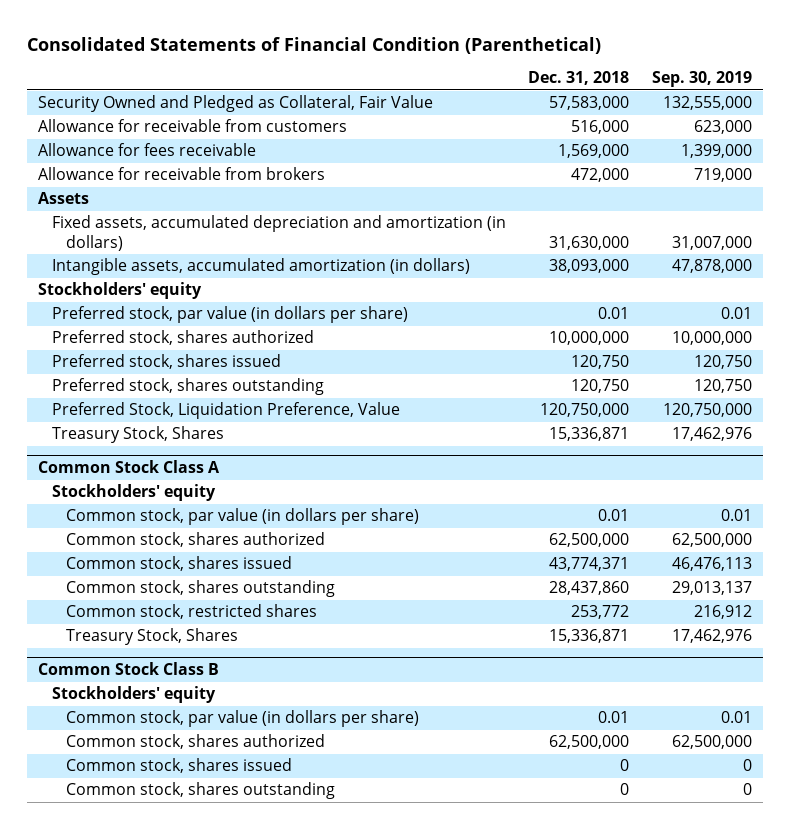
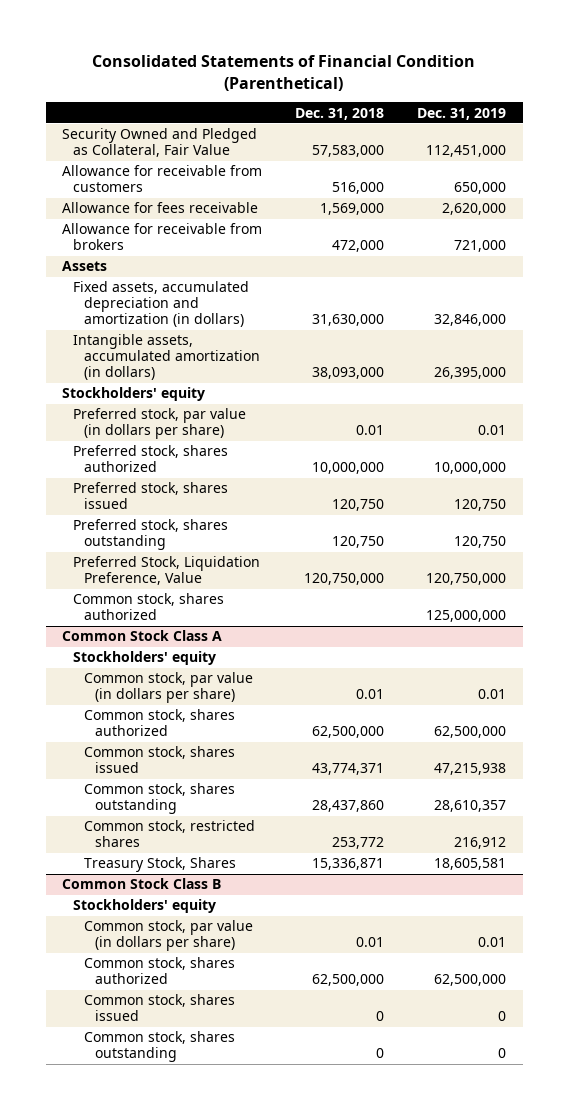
- | Dec. 31, 2018 | Sep. 30, 2019
+ | Dec. 31, 2018 | Dec. 31, 2019
- Treasury Stock, Shares | 15,336,871 | 17,462,976
+ Common stock, shares authorized | | 125,000,000

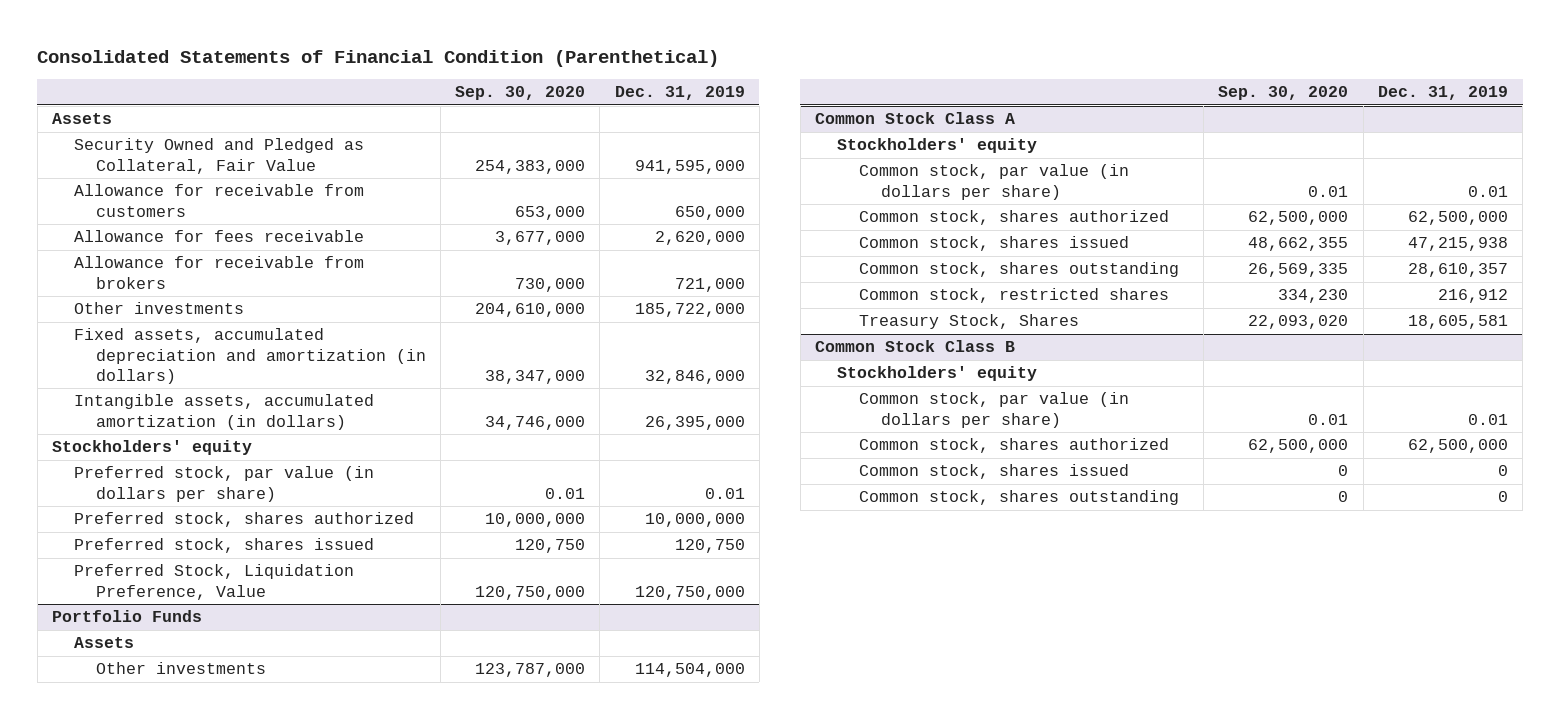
- | Dec. 31, 2018 | Dec. 31, 2019
+ | Sep. 30, 2020 | Dec. 31, 2019
- Security Owned and Pledged as Collateral, Fair Value | 57,583,000 | 112,451,000
moved up: Assets
+ Security Owned and Pledged as Collateral, Fair Value | 254,383,000 | 941,595,000
+ Other investments | 204,610,000 | 185,722,000
- Preferred stock, shares outstanding | 120,750 | 120,750
- Common stock, shares authorized | | 125,000,000
+ Portfolio Funds
+ Assets
+ Other investments | 123,787,000 | 114,504,000

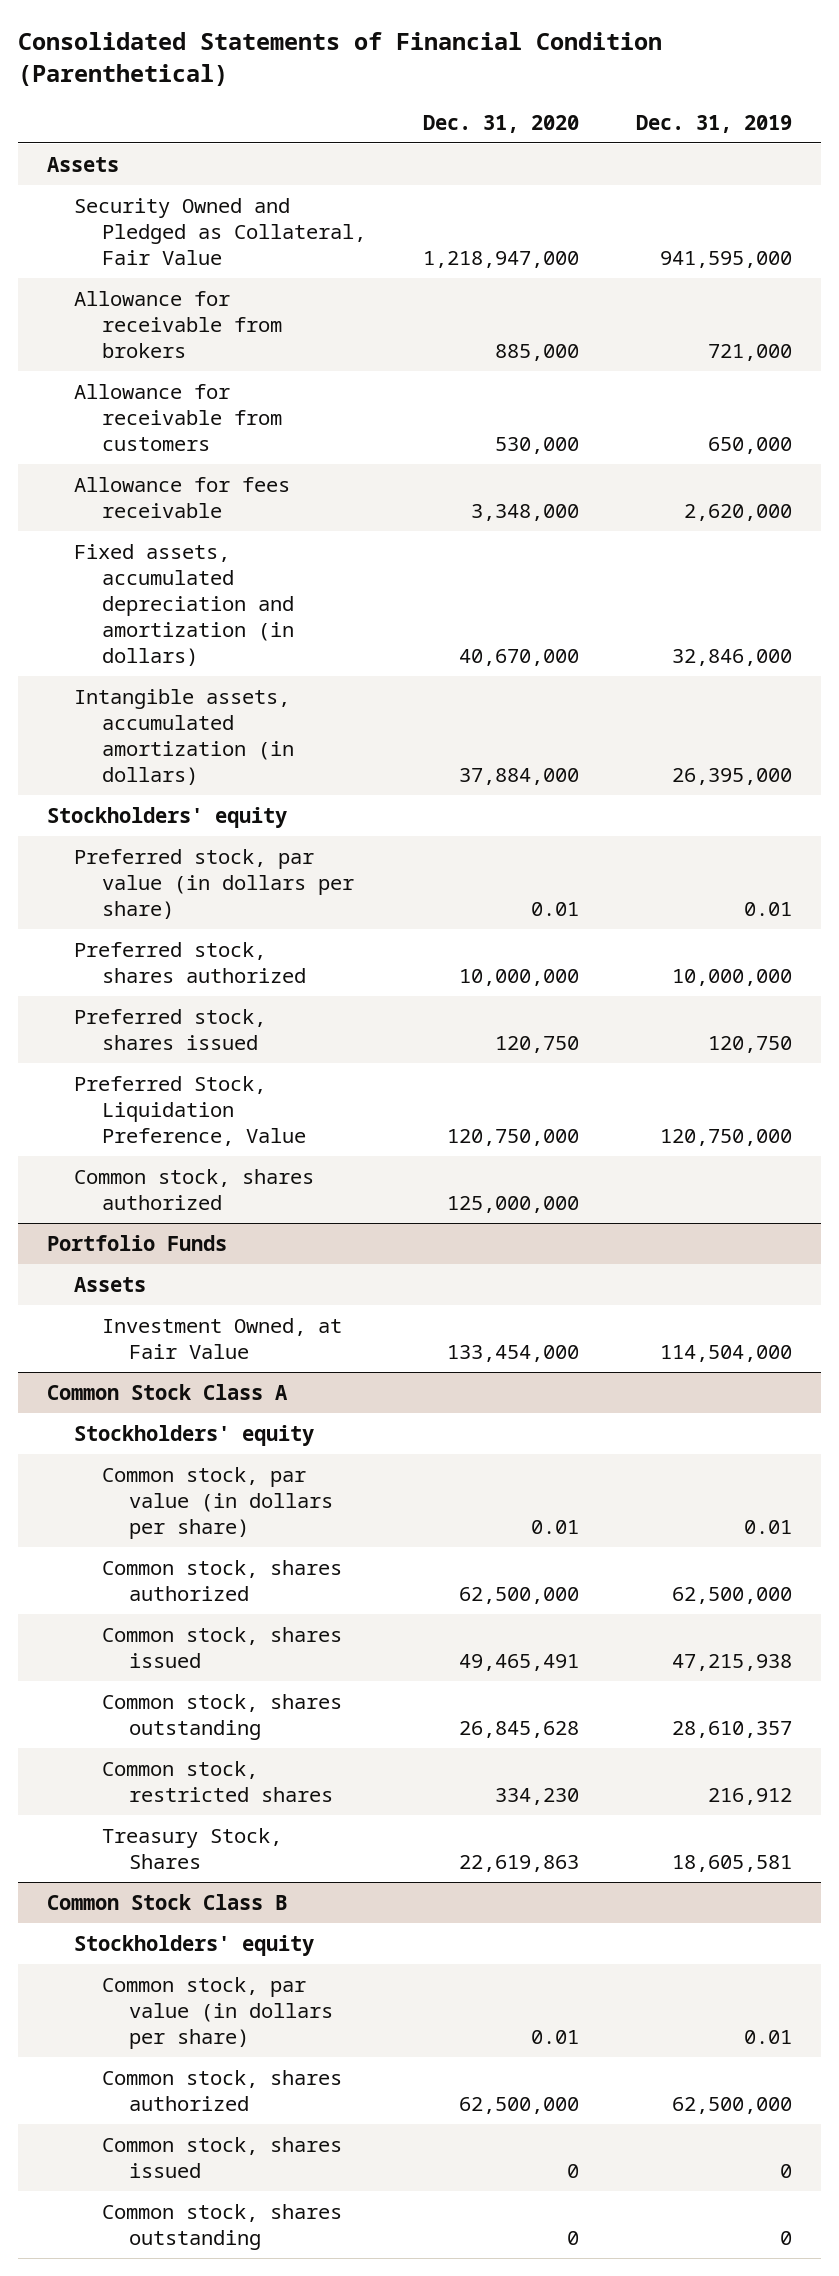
- | Sep. 30, 2020 | Dec. 31, 2019
+ | Dec. 31, 2020 | Dec. 31, 2019
moved up: Allowance for receivable from brokers | 885,000 | 721,000
- Other investments | 204,610,000 | 185,722,000
+ Common stock, shares authorized | 125,000,000 |
@ Portfolio Funds
- Other investments | 123,787,000 | 114,504,000
+ Investment Owned, at Fair Value | 133,454,000 | 114,504,000

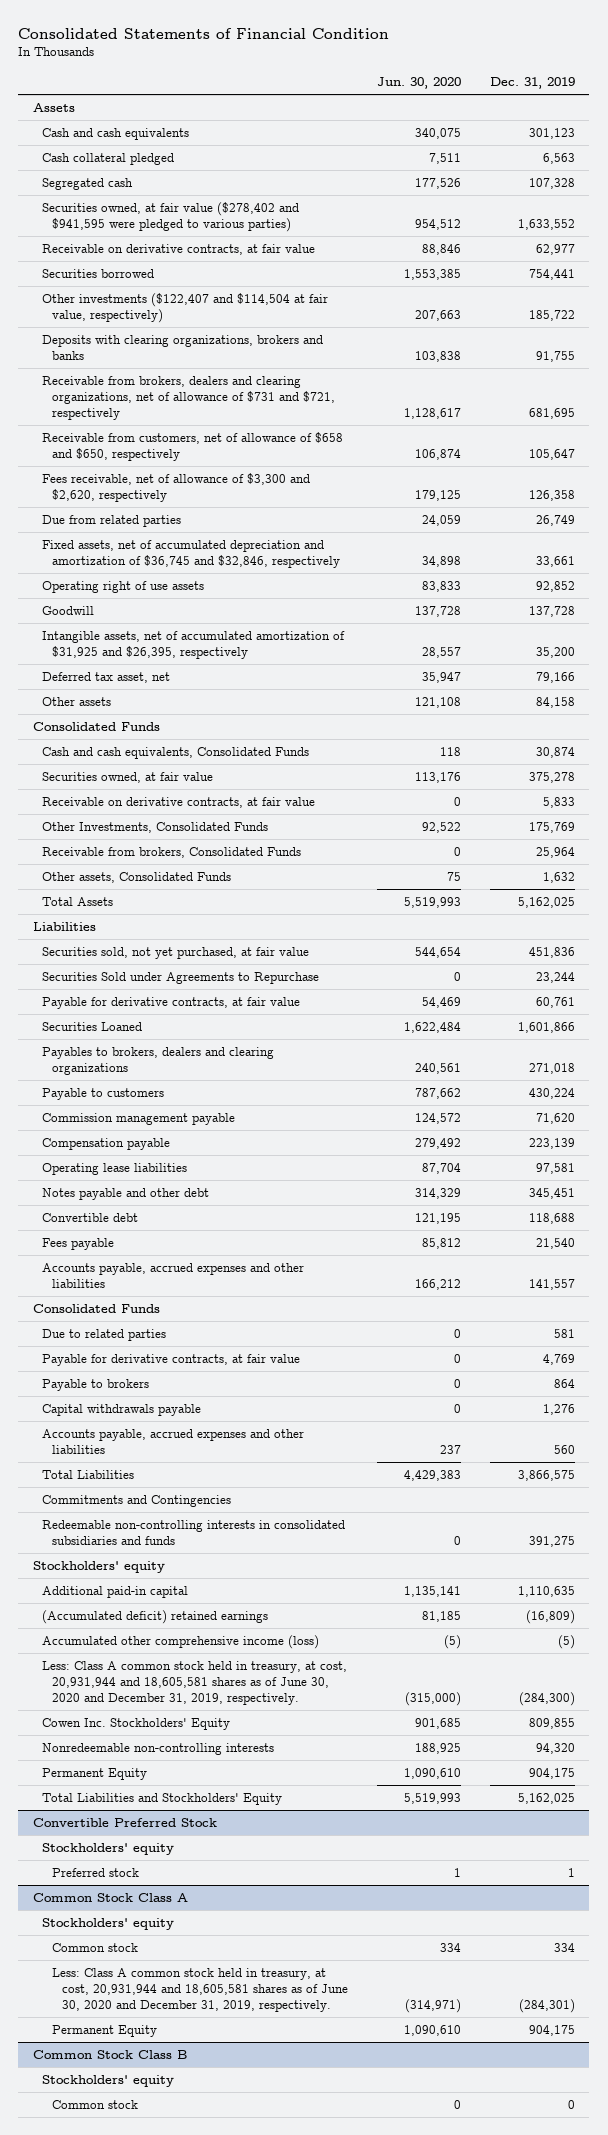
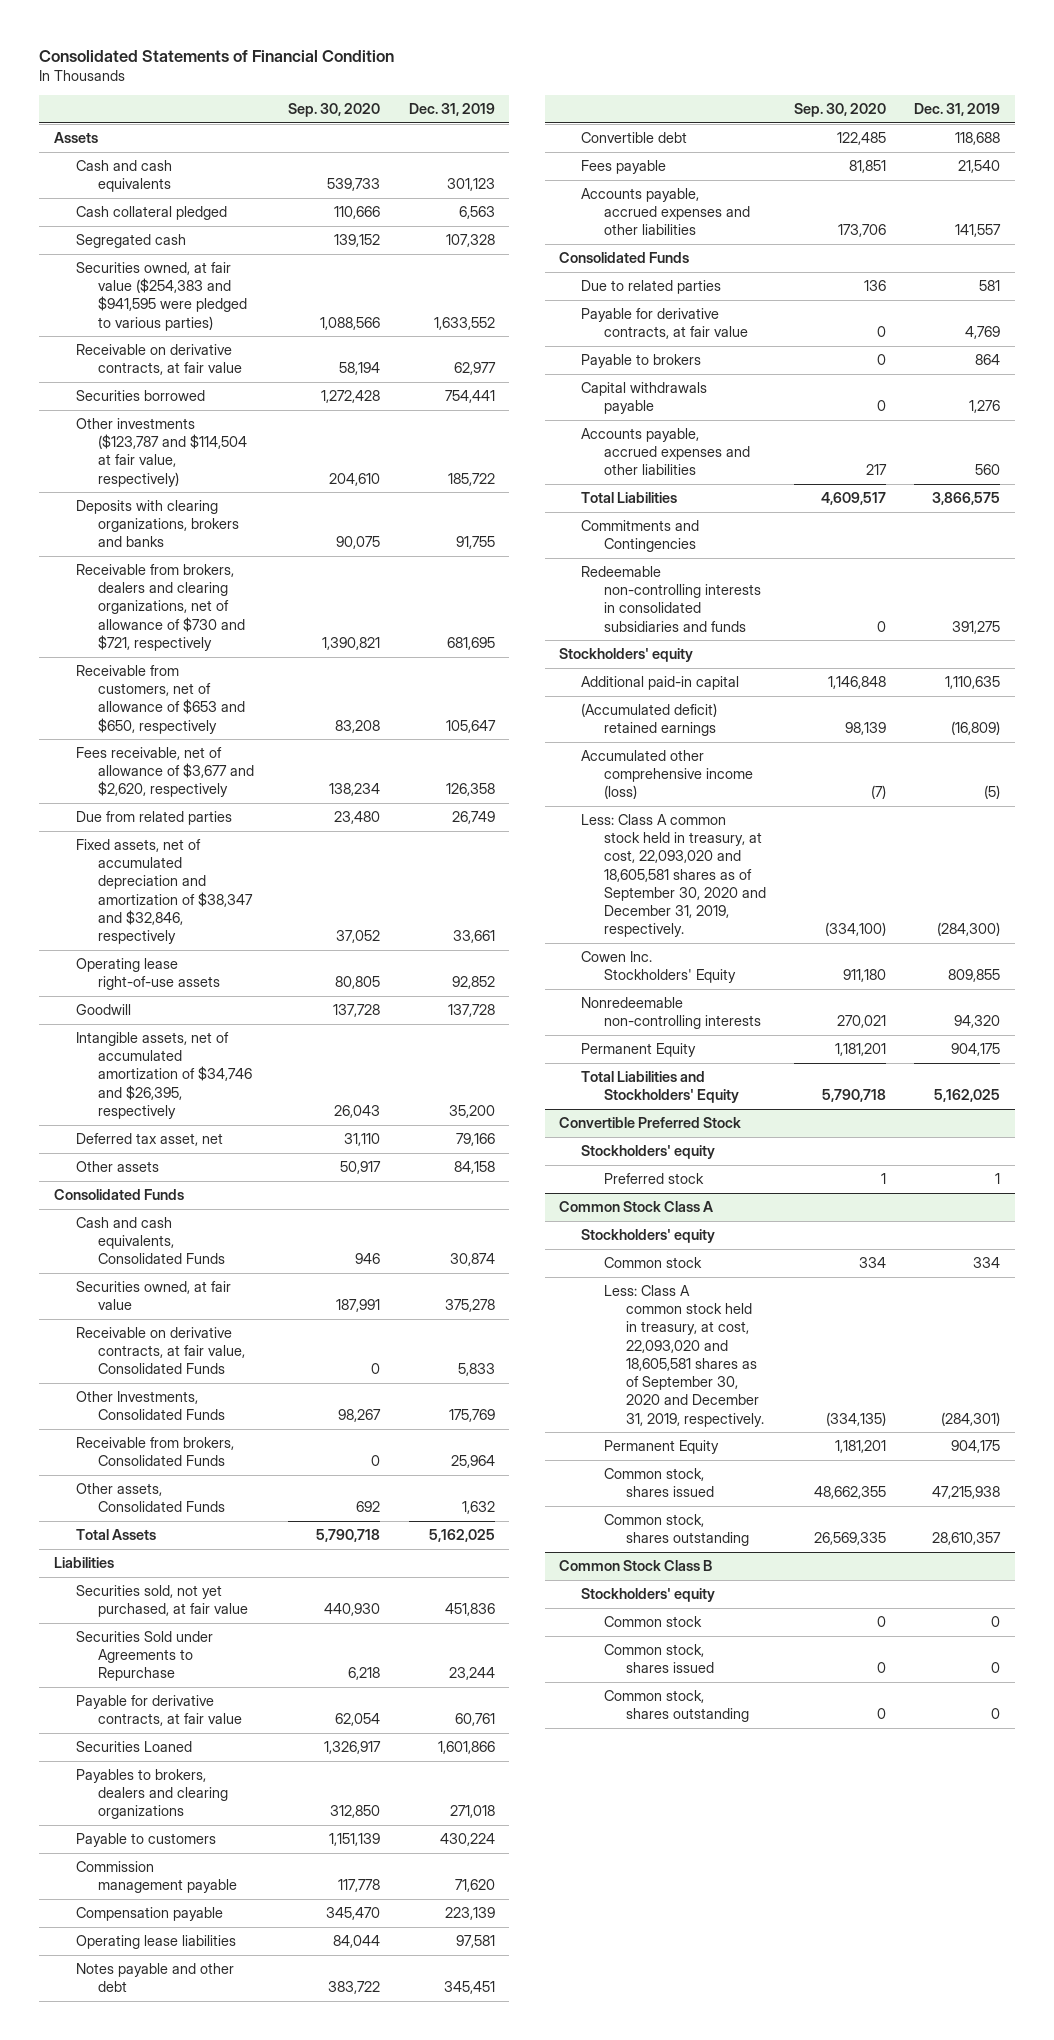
- | Jun. 30, 2020 | Dec. 31, 2019
+ | Sep. 30, 2020 | Dec. 31, 2019
- Securities owned, at fair value ($278,402 and $941,595 were pledged to various parties) | 954,512 | 1,633,552
+ Securities owned, at fair value ($254,383 and $941,595 were pledged to various parties) | 1,088,566 | 1,633,552
- Other investments ($122,407 and $114,504 at fair value, respectively) | 207,663 | 185,722
+ Other investments ($123,787 and $114,504 at fair value, respectively) | 204,610 | 185,722
- Receivable from brokers, dealers and clearing organizations, net of allowance of $731 and $721, respectively | 1,128,617 | 681,695
- Receivable from customers, net of allowance of $658 and $650, respectively | 106,874 | 105,647
- Fees receivable, net of allowance of $3,300 and $2,620, respectively | 179,125 | 126,358
+ Receivable from brokers, dealers and clearing organizations, net of allowance of $730 and $721, respectively | 1,390,821 | 681,695
+ Receivable from customers, net of allowance of $653 and $650, respectively | 83,208 | 105,647
+ Fees receivable, net of allowance of $3,677 and $2,620, respectively | 138,234 | 126,358
- Fixed assets, net of accumulated depreciation and amortization of $36,745 and $32,846, respectively | 34,898 | 33,661
- Operating right of use assets | 83,833 | 92,852
+ Fixed assets, net of accumulated depreciation and amortization of $38,347 and $32,846, respectively | 37,052 | 33,661
+ Operating lease right-of-use assets | 80,805 | 92,852
- Intangible assets, net of accumulated amortization of $31,925 and $26,395, respectively | 28,557 | 35,200
+ Intangible assets, net of accumulated amortization of $34,746 and $26,395, respectively | 26,043 | 35,200
- Receivable on derivative contracts, at fair value | 0 | 5,833
+ Receivable on derivative contracts, at fair value, Consolidated Funds | 0 | 5,833
- Less: Class A common stock held in treasury, at cost, 20,931,944 and 18,605,581 shares as of June 30, 2020 and December 31, 2019, respectively. | (315,000) | (284,300)
+ Less: Class A common stock held in treasury, at cost, 22,093,020 and 18,605,581 shares as of September 30, 2020 and December 31, 2019, respectively. | (334,100) | (284,300)
@ Common Stock Class A
- Less: Class A common stock held in treasury, at cost, 20,931,944 and 18,605,581 shares as of June 30, 2020 and December 31, 2019, respectively. | (314,971) | (284,301)
+ Less: Class A common stock held in treasury, at cost, 22,093,020 and 18,605,581 shares as of September 30, 2020 and December 31, 2019, respectively. | (334,135) | (284,301)
+ Common stock, shares issued | 48,662,355 | 47,215,938
+ Common stock, shares outstanding | 26,569,335 | 28,610,357
@ Common Stock Class B
+ Common stock, shares issued | 0 | 0
+ Common stock, shares outstanding | 0 | 0

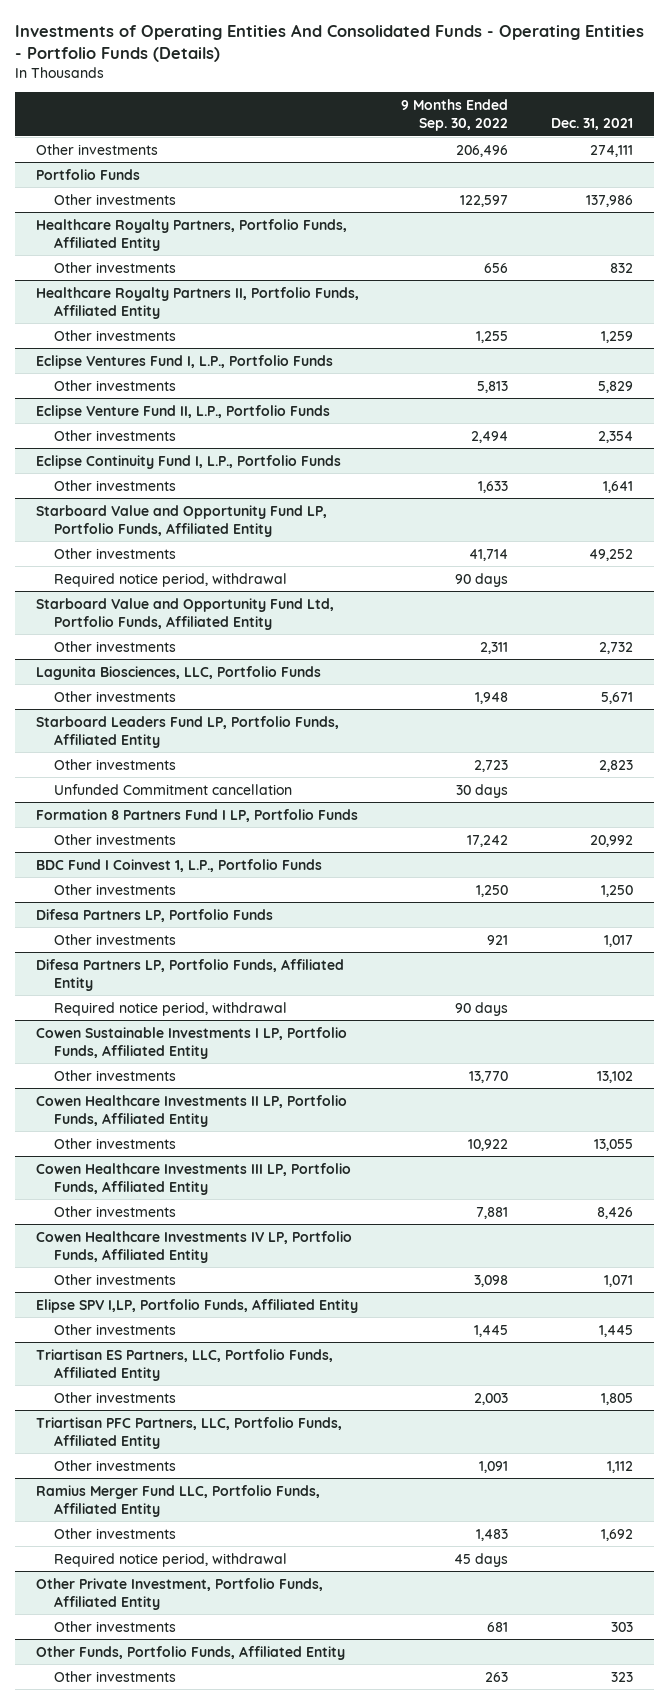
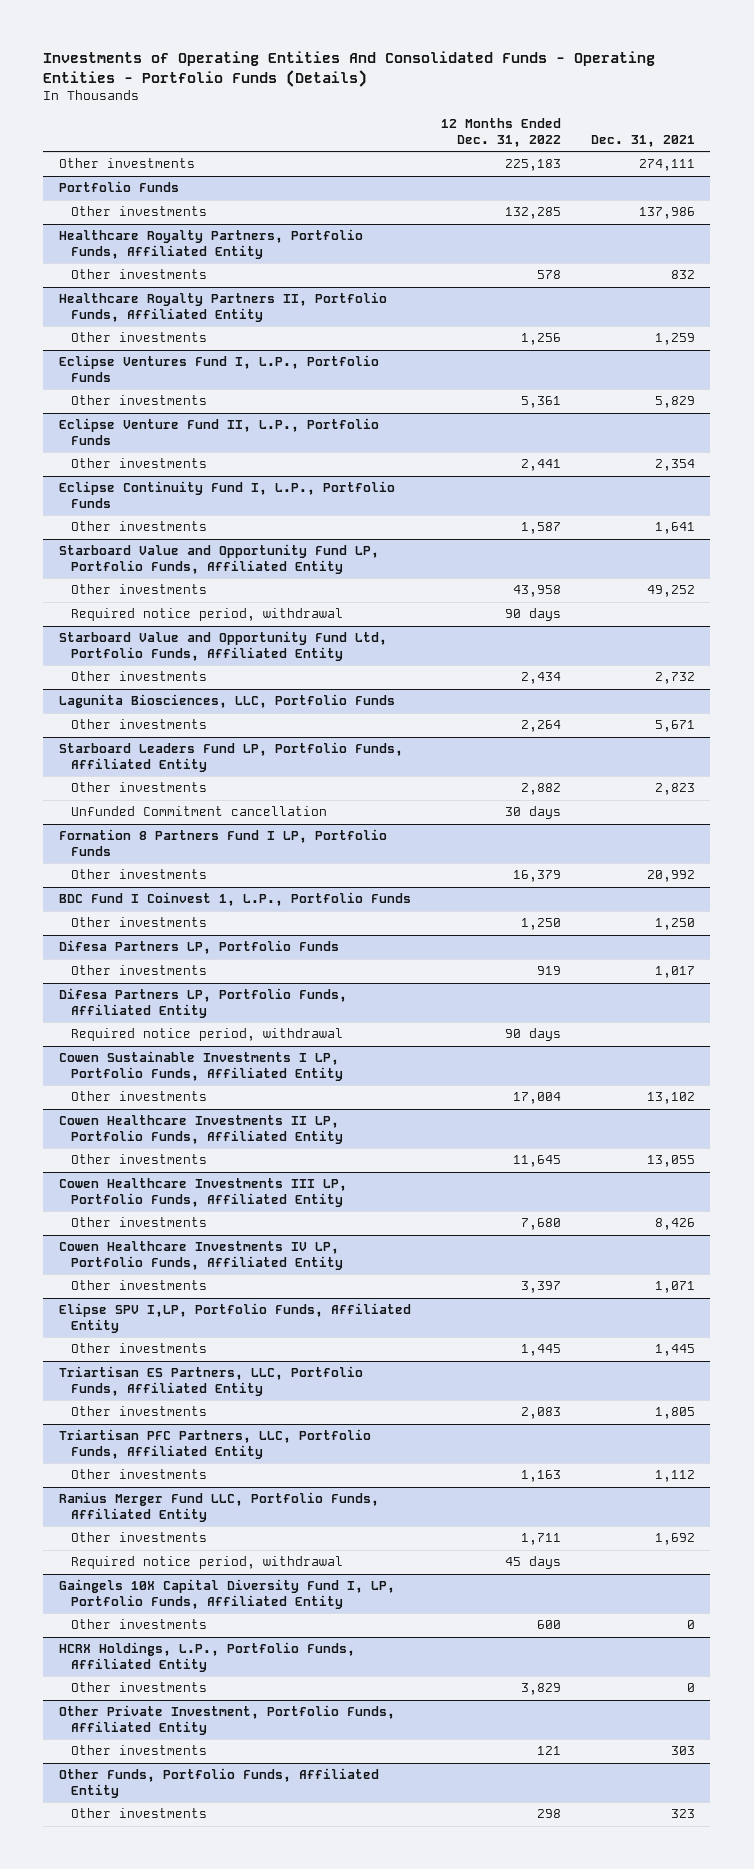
- | 9 Months Ended Sep. 30, 2022 | Dec. 31, 2021
+ | 12 Months Ended Dec. 31, 2022 | Dec. 31, 2021
+ Gaingels 10X Capital Diversity Fund I, LP, Portfolio Funds, Affiliated Entity
+ Other investments | 600 | 0
+ HCRX Holdings, L.P., Portfolio Funds, Affiliated Entity
+ Other investments | 3,829 | 0

